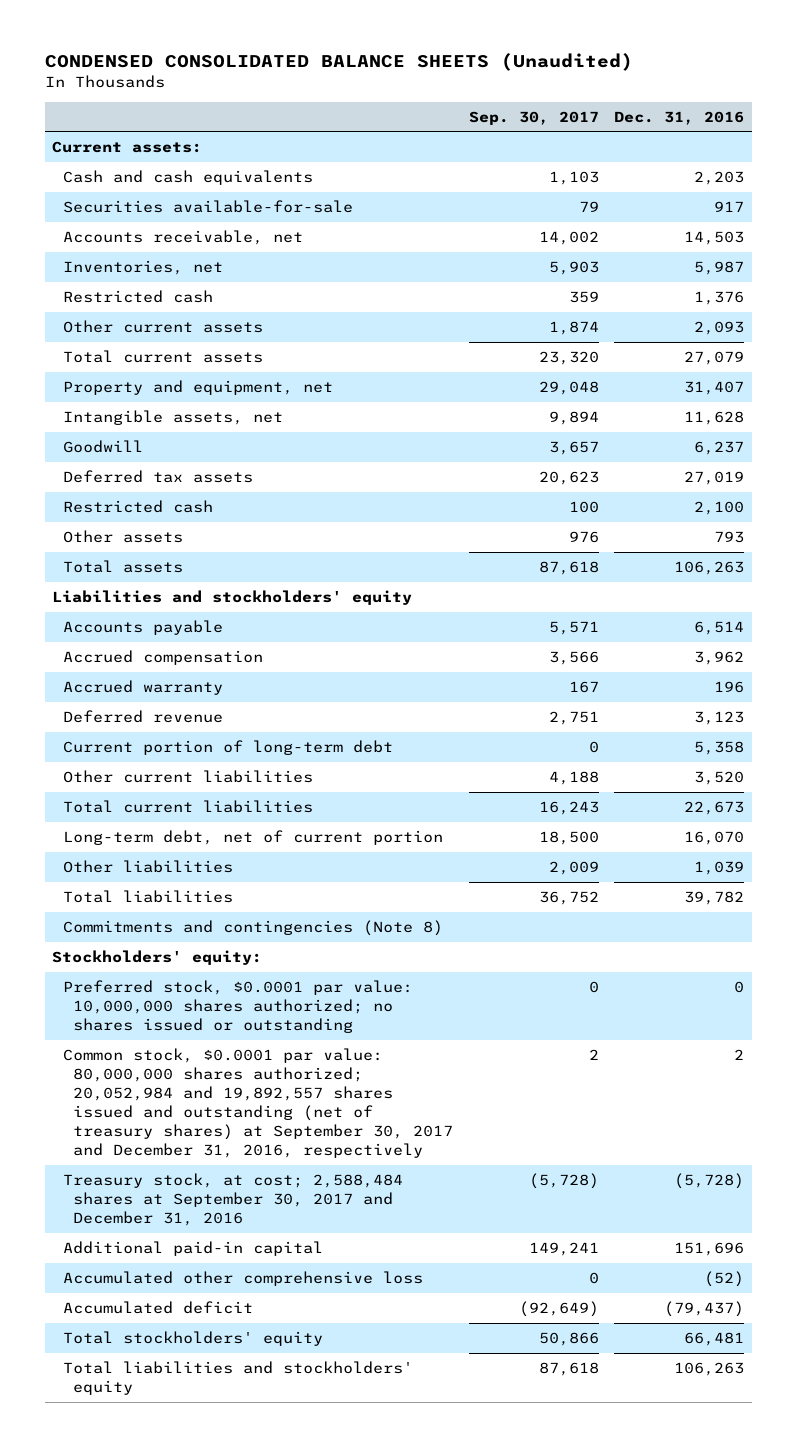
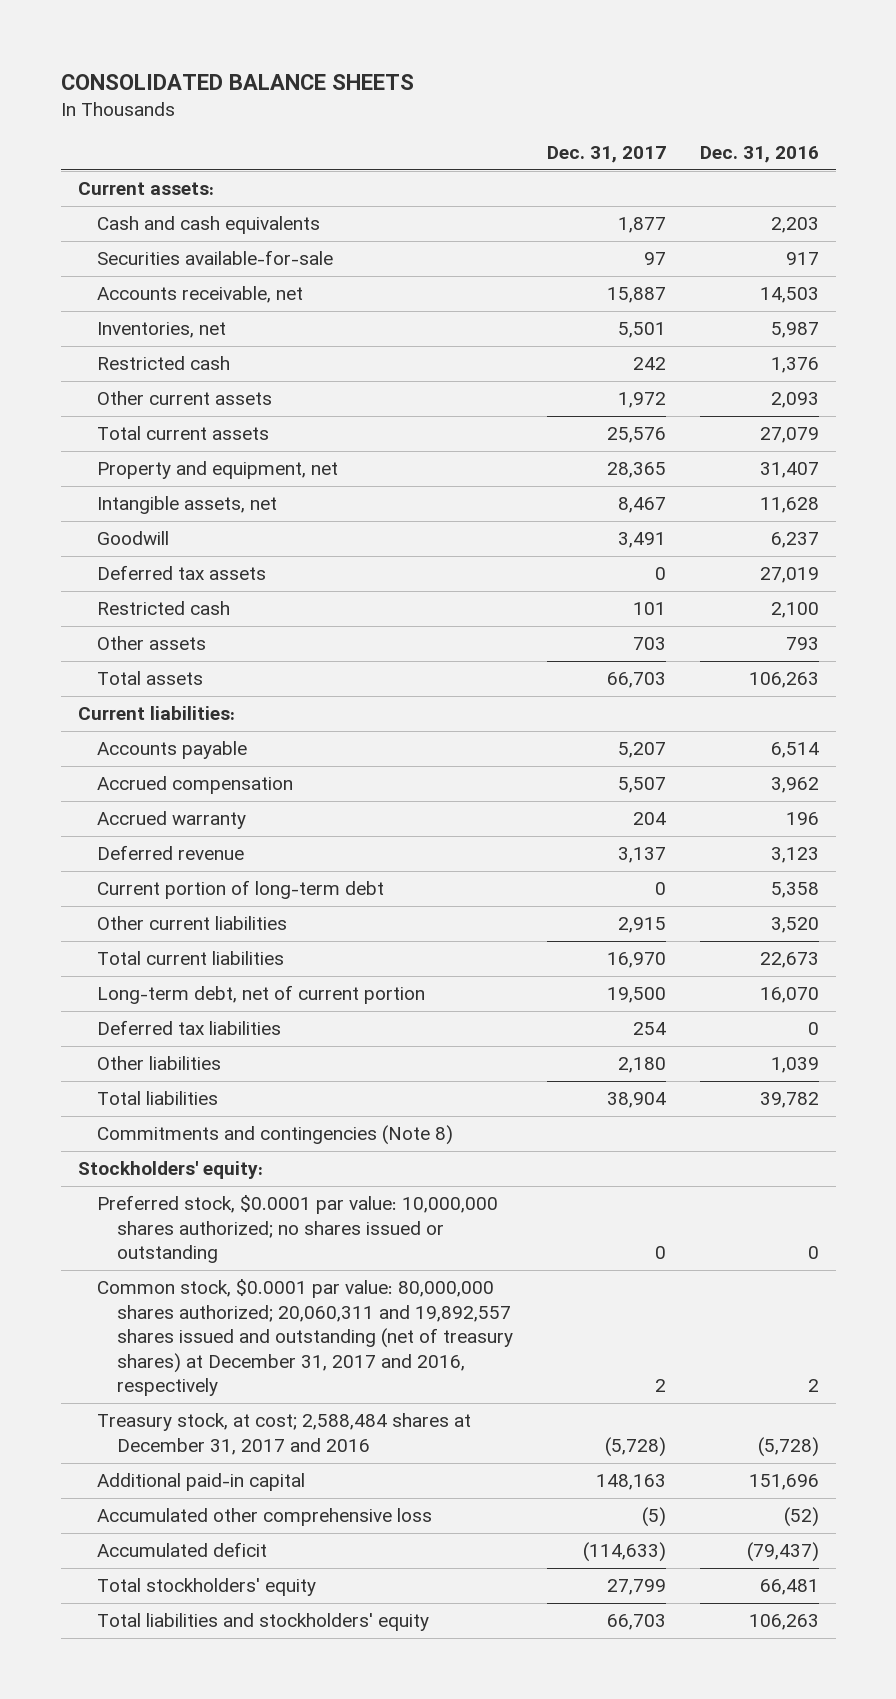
- CONDENSED CONSOLIDATED BALANCE SHEETS (Unaudited)
+ CONSOLIDATED BALANCE SHEETS
- | Sep. 30, 2017 | Dec. 31, 2016
+ | Dec. 31, 2017 | Dec. 31, 2016
- Liabilities and stockholders' equity
+ Current liabilities:
+ Deferred tax liabilities | 254 | 0
- Common stock, $0.0001 par value: 80,000,000 shares authorized; 20,052,984 and 19,892,557 shares issued and outstanding (net of treasury shares) at September 30, 2017 and December 31, 2016, respectively | 2 | 2
- Treasury stock, at cost; 2,588,484 shares at September 30, 2017 and December 31, 2016 | (5,728) | (5,728)
+ Common stock, $0.0001 par value: 80,000,000 shares authorized; 20,060,311 and 19,892,557 shares issued and outstanding (net of treasury shares) at December 31, 2017 and 2016, respectively | 2 | 2
+ Treasury stock, at cost; 2,588,484 shares at December 31, 2017 and 2016 | (5,728) | (5,728)

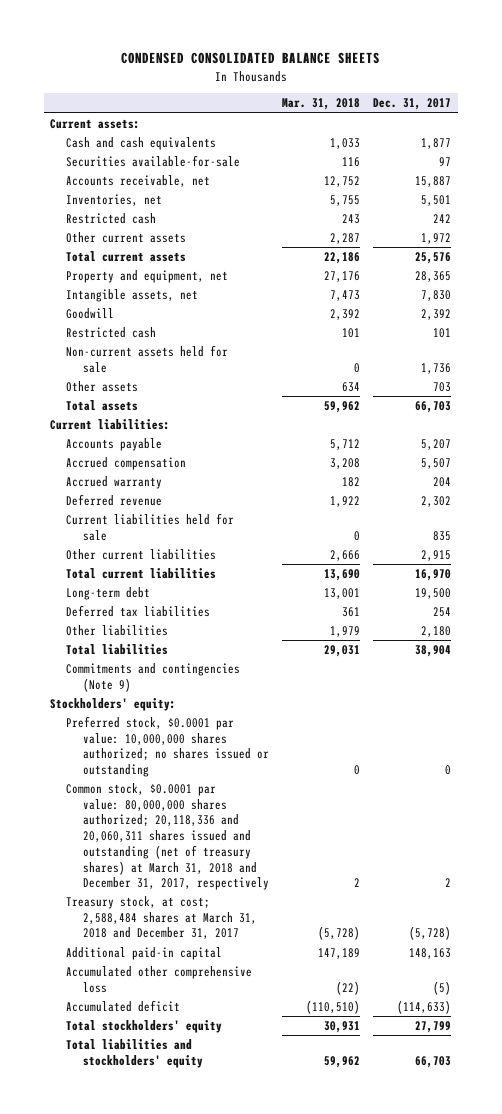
- CONSOLIDATED BALANCE SHEETS
+ CONDENSED CONSOLIDATED BALANCE SHEETS
- | Dec. 31, 2017 | Dec. 31, 2016
+ | Mar. 31, 2018 | Dec. 31, 2017
- Intangible assets, net | 8,467 | 11,628
- Goodwill | 3,491 | 6,237
- Deferred tax assets | 0 | 27,019
+ Intangible assets, net | 7,473 | 7,830
+ Goodwill | 2,392 | 2,392
+ Non-current assets held for sale | 0 | 1,736
- Deferred revenue | 3,137 | 3,123
- Current portion of long-term debt | 0 | 5,358
+ Deferred revenue | 1,922 | 2,302
+ Current liabilities held for sale | 0 | 835
- Long-term debt, net of current portion | 19,500 | 16,070
+ Long-term debt | 13,001 | 19,500
- Commitments and contingencies (Note 8)
+ Commitments and contingencies (Note 9)
- Common stock, $0.0001 par value: 80,000,000 shares authorized; 20,060,311 and 19,892,557 shares issued and outstanding (net of treasury shares) at December 31, 2017 and 2016, respectively | 2 | 2
- Treasury stock, at cost; 2,588,484 shares at December 31, 2017 and 2016 | (5,728) | (5,728)
+ Common stock, $0.0001 par value: 80,000,000 shares authorized; 20,118,336 and 20,060,311 shares issued and outstanding (net of treasury shares) at March 31, 2018 and December 31, 2017, respectively | 2 | 2
+ Treasury stock, at cost; 2,588,484 shares at March 31, 2018 and December 31, 2017 | (5,728) | (5,728)

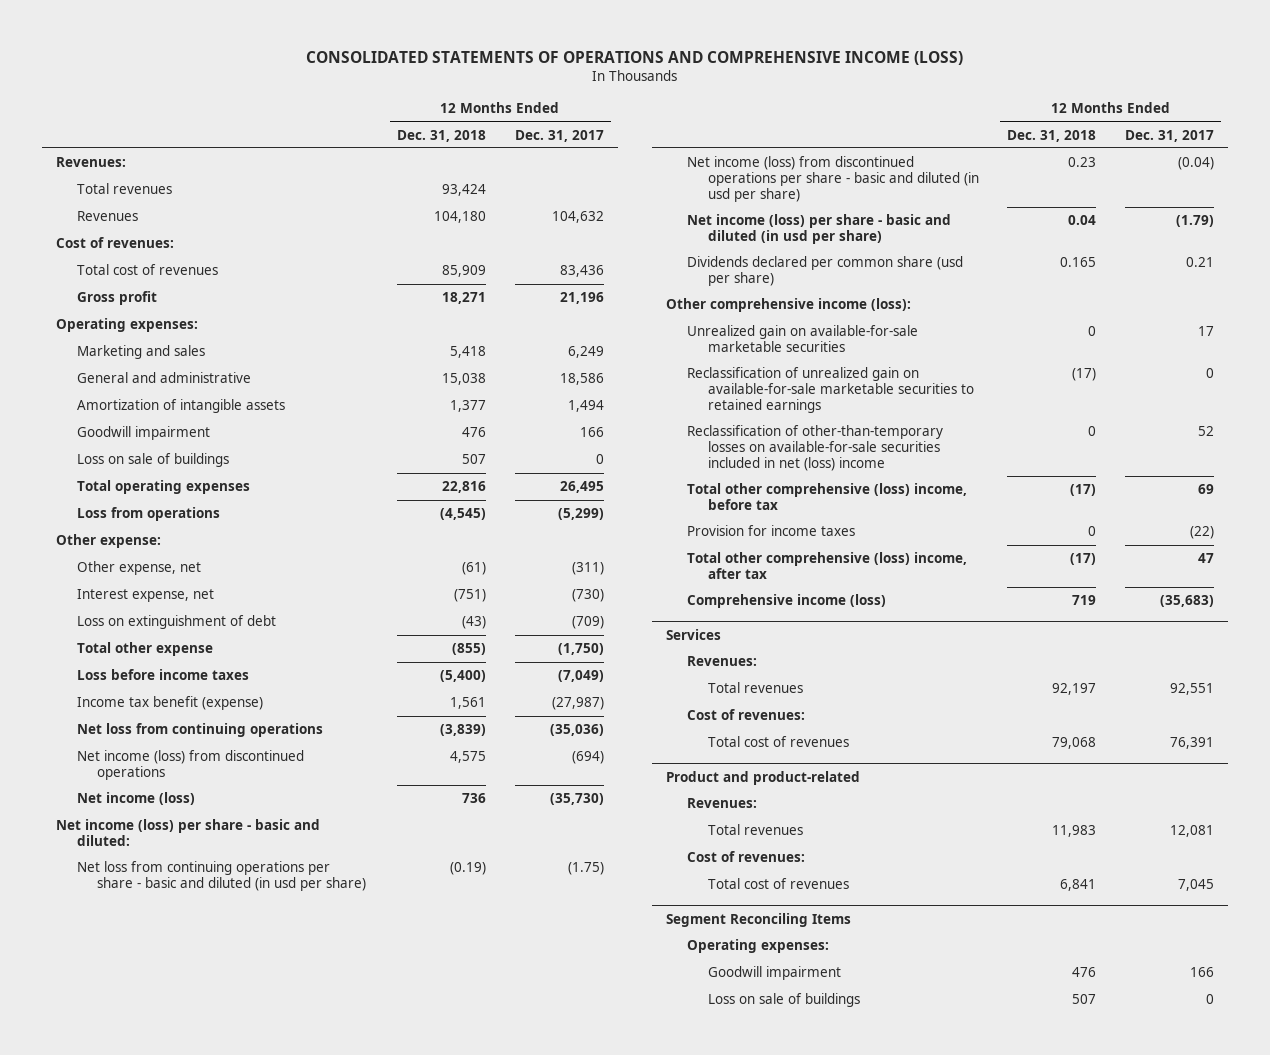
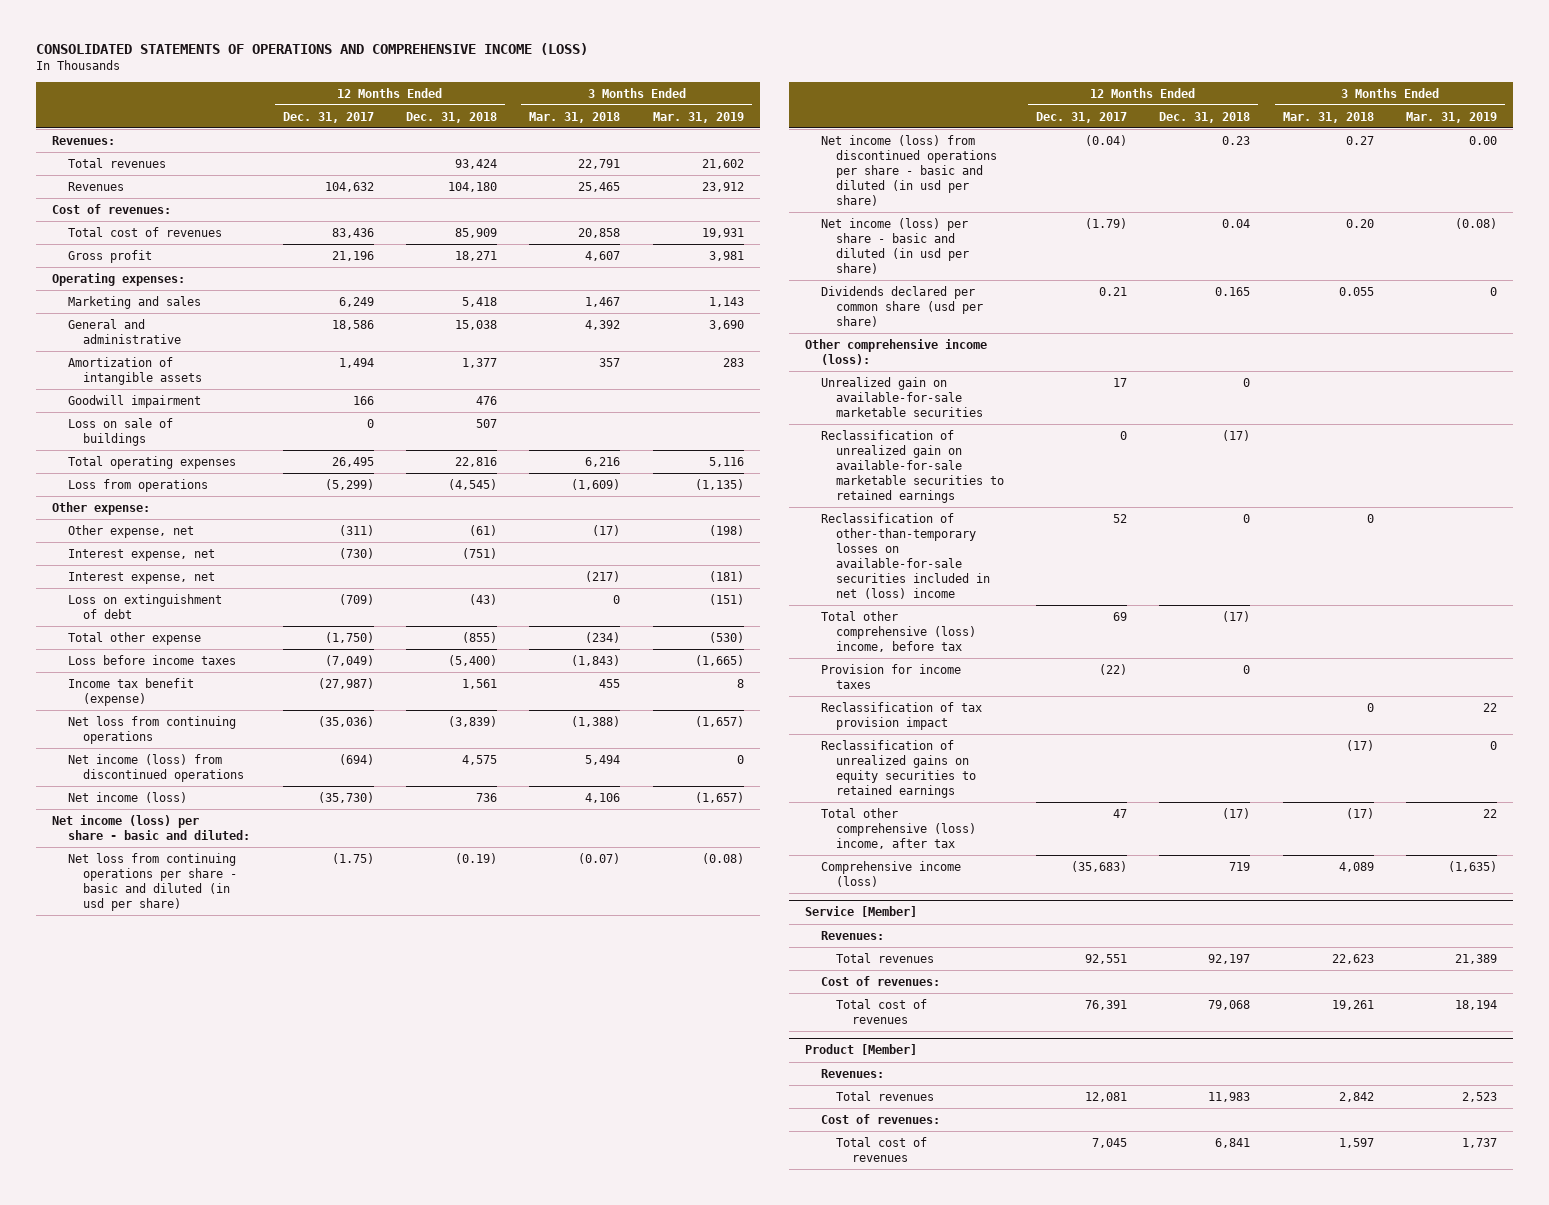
- | 12 Months Ended Dec. 31, 2018 | 12 Months Ended Dec. 31, 2017
+ | 12 Months Ended Dec. 31, 2017 | 12 Months Ended Dec. 31, 2018 | 3 Months Ended Mar. 31, 2018 | 3 Months Ended Mar. 31, 2019
+ Interest expense, net | | | (217) | (181)
+ Reclassification of tax provision impact | | | 0 | 22
+ Reclassification of unrealized gains on equity securities to retained earnings | | | (17) | 0
- Services
+ Service [Member]
- Product and product-related
+ Product [Member]
- Segment Reconciling Items
- Operating expenses:
- Goodwill impairment | 476 | 166
- Loss on sale of buildings | 507 | 0

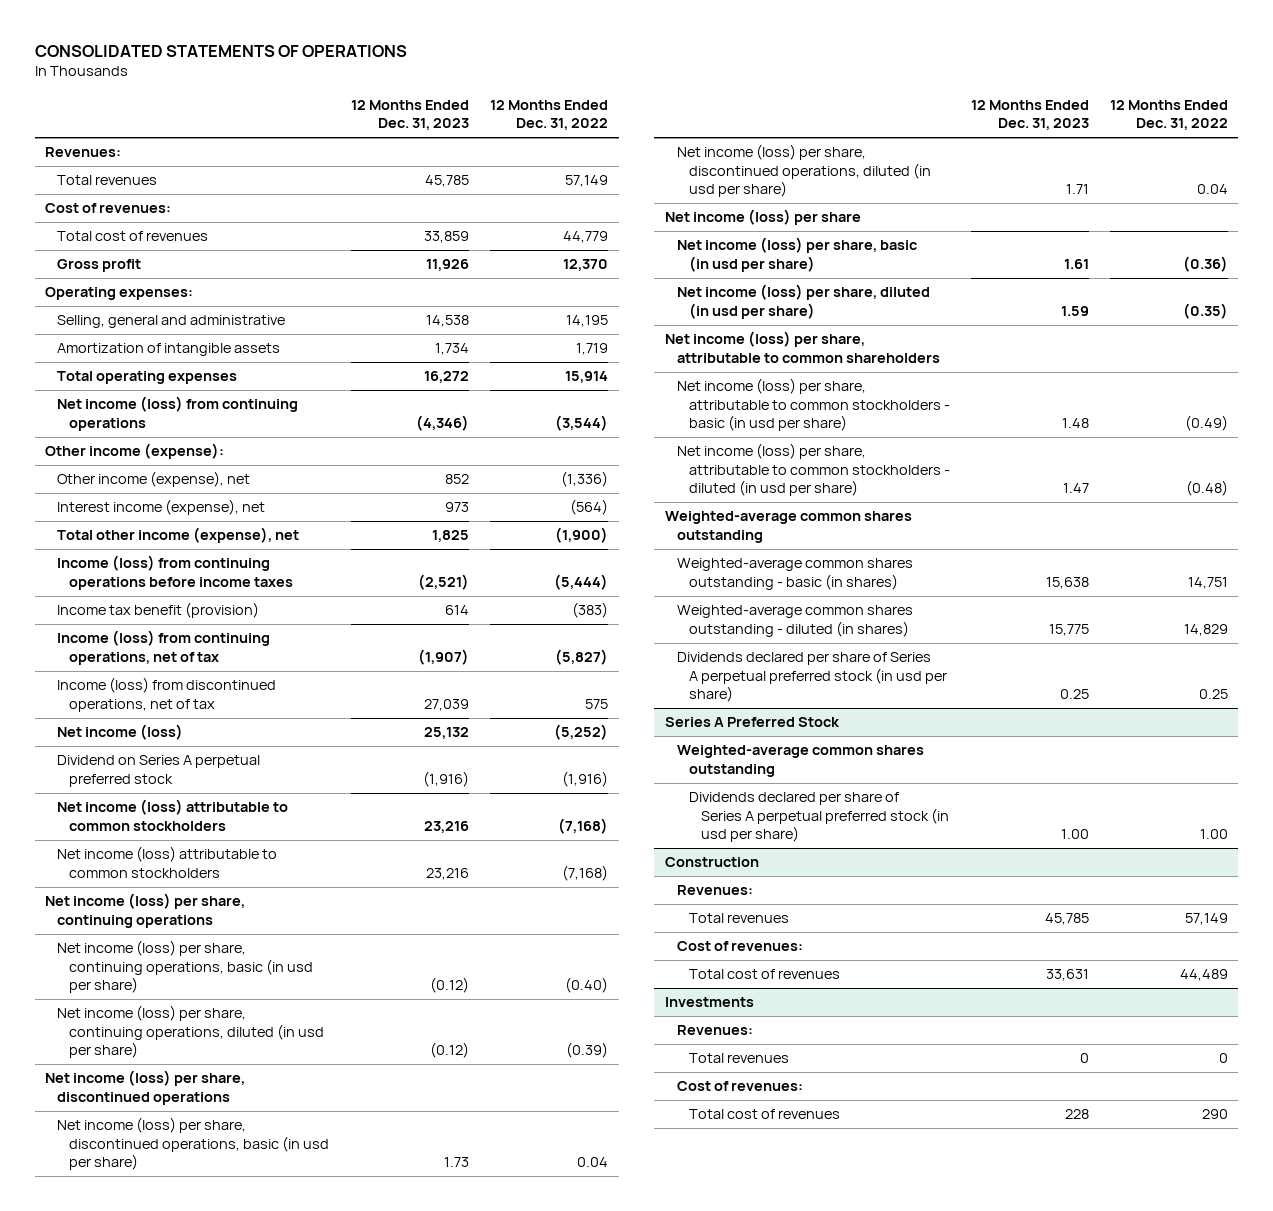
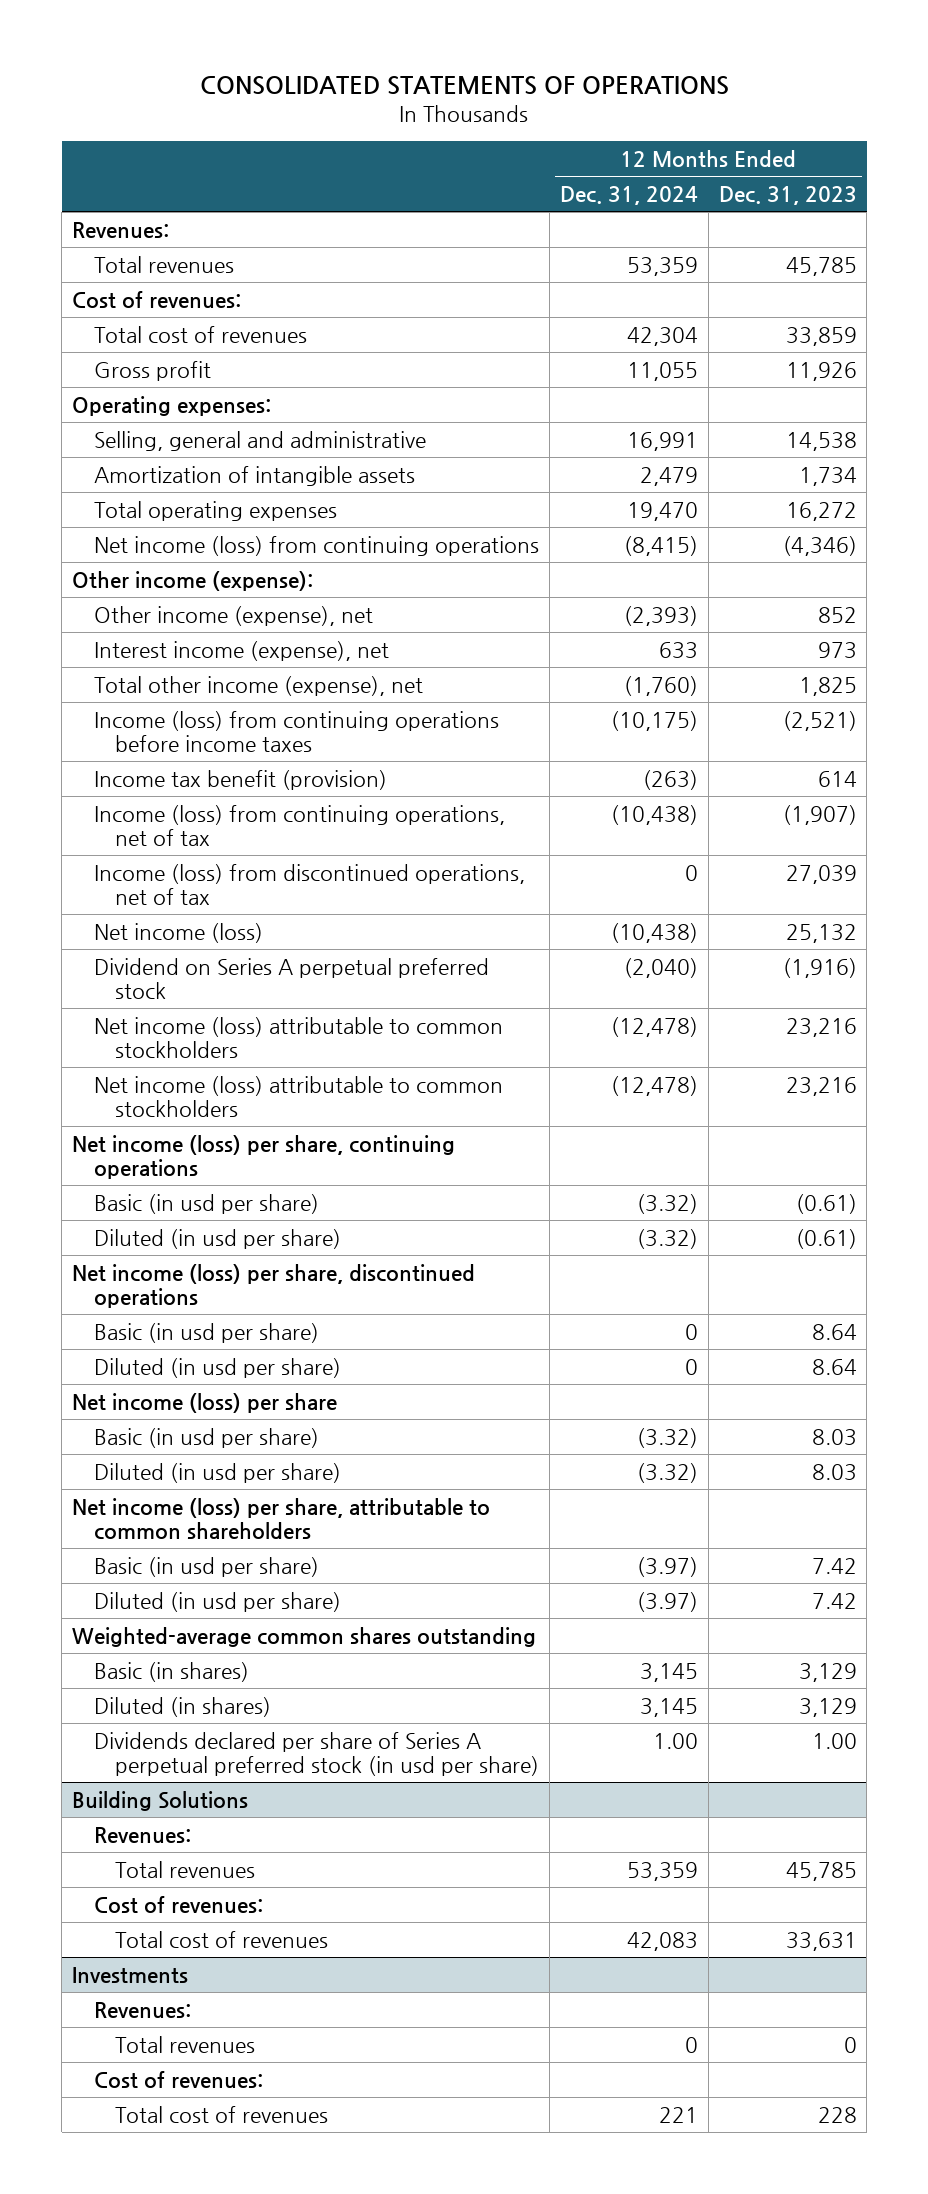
- | 12 Months Ended Dec. 31, 2023 | 12 Months Ended Dec. 31, 2022
+ | 12 Months Ended Dec. 31, 2024 | 12 Months Ended Dec. 31, 2023
- Net income (loss) per share, continuing operations, basic (in usd per share) | (0.12) | (0.40)
- Net income (loss) per share, continuing operations, diluted (in usd per share) | (0.12) | (0.39)
+ Basic (in usd per share) | (3.32) | (0.61)
+ Diluted (in usd per share) | (3.32) | (0.61)
- Net income (loss) per share, discontinued operations, basic (in usd per share) | 1.73 | 0.04
- Net income (loss) per share, discontinued operations, diluted (in usd per share) | 1.71 | 0.04
+ Basic (in usd per share) | 0 | 8.64
+ Diluted (in usd per share) | 0 | 8.64
- Net income (loss) per share, basic (in usd per share) | 1.61 | (0.36)
- Net income (loss) per share, diluted (in usd per share) | 1.59 | (0.35)
+ Basic (in usd per share) | (3.32) | 8.03
+ Diluted (in usd per share) | (3.32) | 8.03
- Net income (loss) per share, attributable to common stockholders - basic (in usd per share) | 1.48 | (0.49)
- Net income (loss) per share, attributable to common stockholders - diluted (in usd per share) | 1.47 | (0.48)
- Weighted-average common shares outstanding
- Weighted-average common shares outstanding - basic (in shares) | 15,638 | 14,751
- Weighted-average common shares outstanding - diluted (in shares) | 15,775 | 14,829
- Dividends declared per share of Series A perpetual preferred stock (in usd per share) | 0.25 | 0.25
- Series A Preferred Stock
+ Basic (in usd per share) | (3.97) | 7.42
+ Diluted (in usd per share) | (3.97) | 7.42
+ Basic (in shares) | 3,145 | 3,129
+ Diluted (in shares) | 3,145 | 3,129
- Construction
+ Building Solutions

